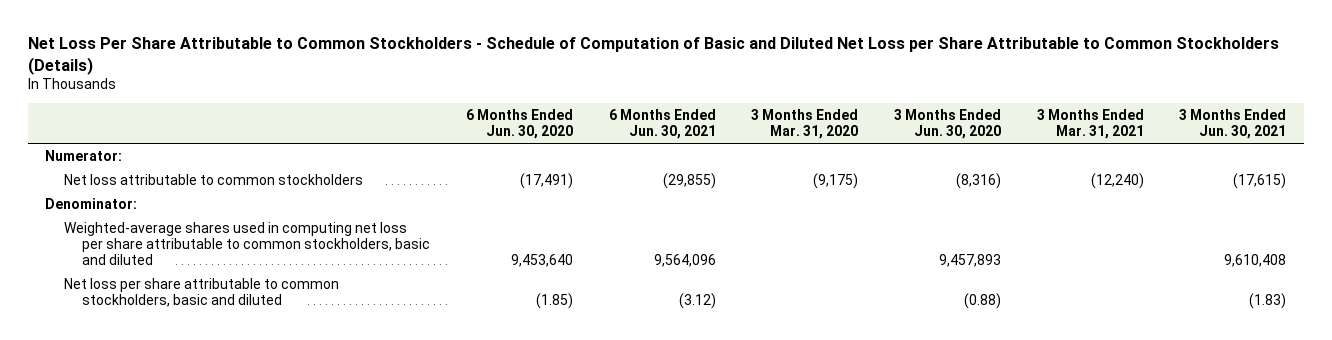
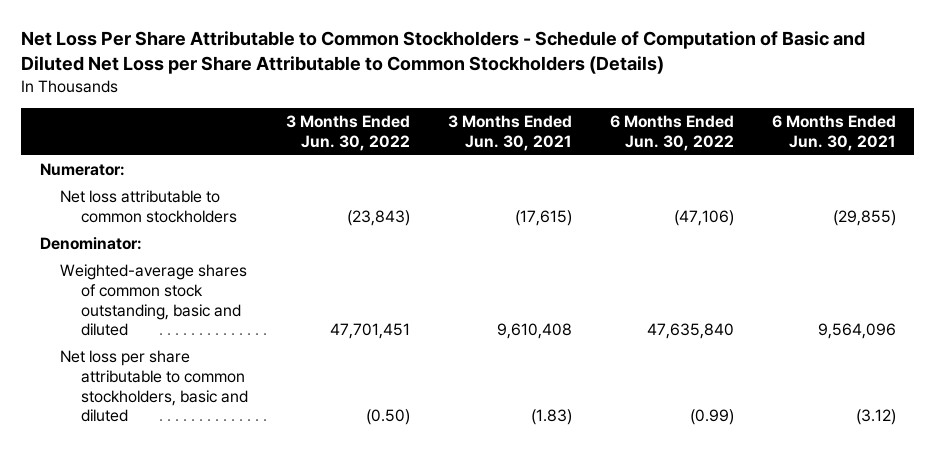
- | 6 Months Ended Jun. 30, 2020 | 6 Months Ended Jun. 30, 2021 | 3 Months Ended Mar. 31, 2020 | 3 Months Ended Jun. 30, 2020 | 3 Months Ended Mar. 31, 2021 | 3 Months Ended Jun. 30, 2021
+ | 3 Months Ended Jun. 30, 2022 | 3 Months Ended Jun. 30, 2021 | 6 Months Ended Jun. 30, 2022 | 6 Months Ended Jun. 30, 2021
- Weighted-average shares used in computing net loss per share attributable to common stockholders, basic and diluted | 9,453,640 | 9,564,096 | | 9,457,893 | | 9,610,408
+ Weighted-average shares of common stock outstanding, basic and diluted | 47,701,451 | 9,610,408 | 47,635,840 | 9,564,096

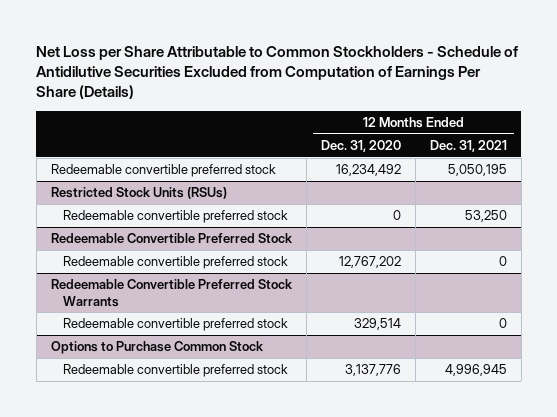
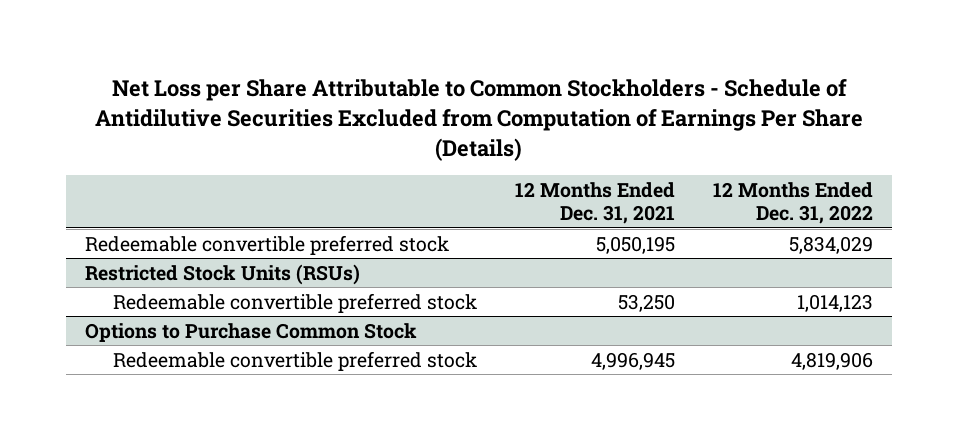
- | 12 Months Ended Dec. 31, 2020 | 12 Months Ended Dec. 31, 2021
+ | 12 Months Ended Dec. 31, 2021 | 12 Months Ended Dec. 31, 2022
- Redeemable Convertible Preferred Stock
- Redeemable convertible preferred stock | 12,767,202 | 0
- Redeemable Convertible Preferred Stock Warrants
- Redeemable convertible preferred stock | 329,514 | 0

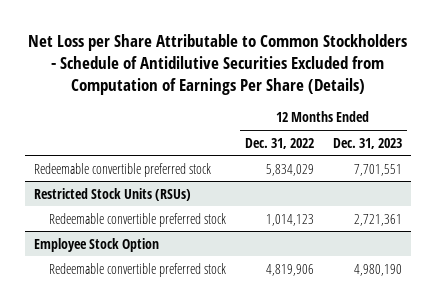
- | 12 Months Ended Dec. 31, 2021 | 12 Months Ended Dec. 31, 2022
+ | 12 Months Ended Dec. 31, 2022 | 12 Months Ended Dec. 31, 2023
- Options to Purchase Common Stock
+ Employee Stock Option

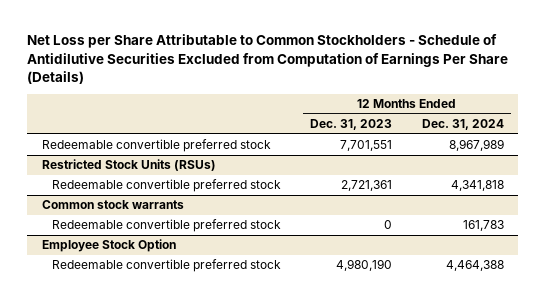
- | 12 Months Ended Dec. 31, 2022 | 12 Months Ended Dec. 31, 2023
+ | 12 Months Ended Dec. 31, 2023 | 12 Months Ended Dec. 31, 2024
+ Common stock warrants
+ Redeemable convertible preferred stock | 0 | 161,783

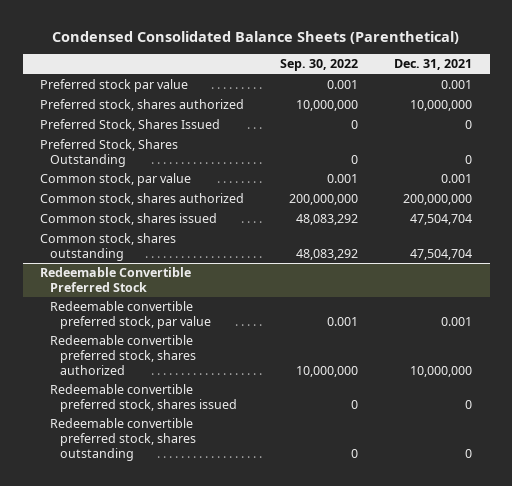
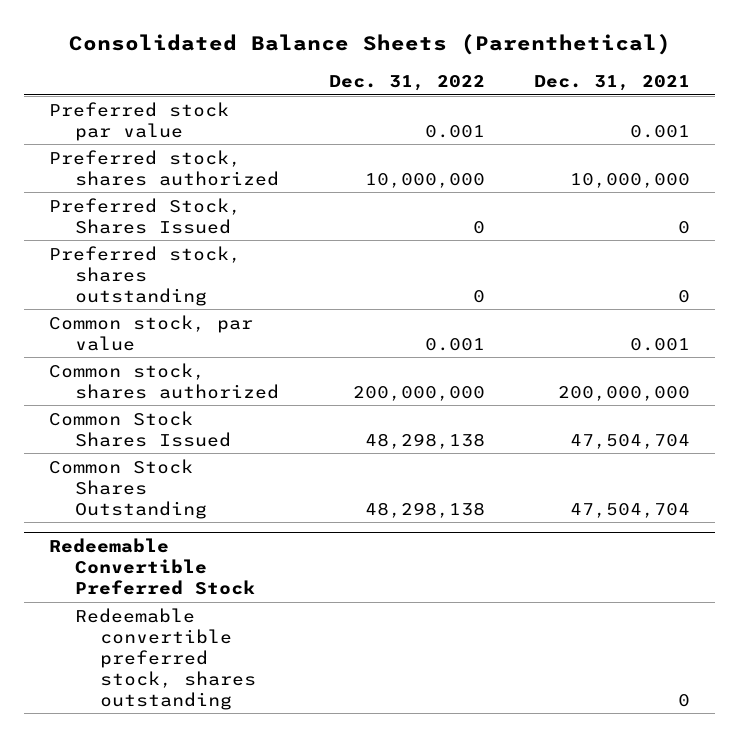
- Condensed Consolidated Balance Sheets (Parenthetical)
+ Consolidated Balance Sheets (Parenthetical)
- | Sep. 30, 2022 | Dec. 31, 2021
+ | Dec. 31, 2022 | Dec. 31, 2021
- Preferred Stock, Shares Outstanding | 0 | 0
+ Preferred stock, shares outstanding | 0 | 0
- Common stock, shares issued | 48,083,292 | 47,504,704
- Common stock, shares outstanding | 48,083,292 | 47,504,704
+ Common Stock Shares Issued | 48,298,138 | 47,504,704
+ Common Stock Shares Outstanding | 48,298,138 | 47,504,704
@ Redeemable Convertible Preferred Stock
- Redeemable convertible preferred stock, par value | 0.001 | 0.001
- Redeemable convertible preferred stock, shares authorized | 10,000,000 | 10,000,000
- Redeemable convertible preferred stock, shares issued | 0 | 0

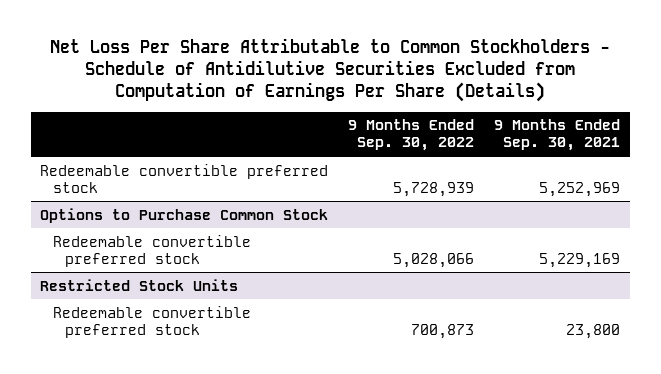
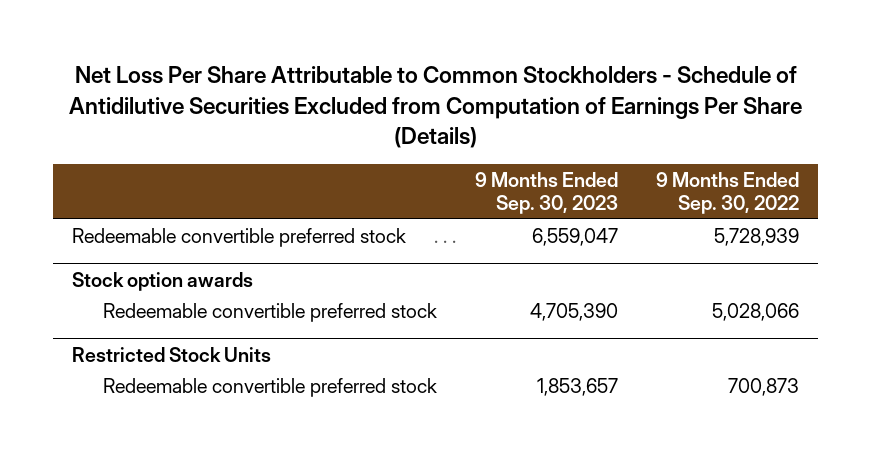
- | 9 Months Ended Sep. 30, 2022 | 9 Months Ended Sep. 30, 2021
+ | 9 Months Ended Sep. 30, 2023 | 9 Months Ended Sep. 30, 2022
- Options to Purchase Common Stock
+ Stock option awards

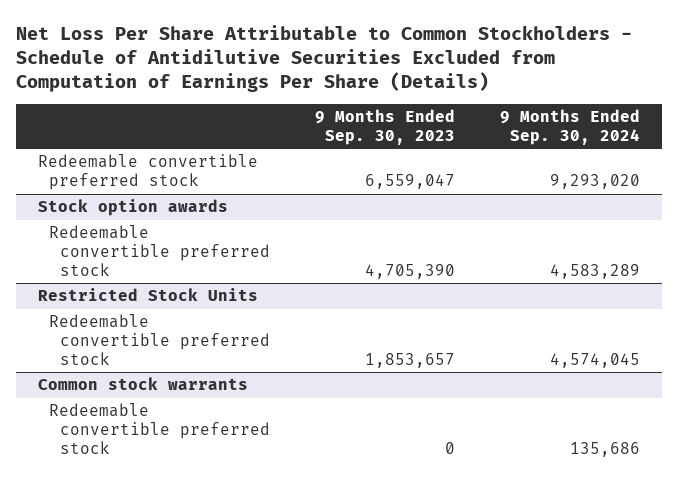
- | 9 Months Ended Sep. 30, 2023 | 9 Months Ended Sep. 30, 2022
+ | 9 Months Ended Sep. 30, 2023 | 9 Months Ended Sep. 30, 2024
+ Common stock warrants
+ Redeemable convertible preferred stock | 0 | 135,686

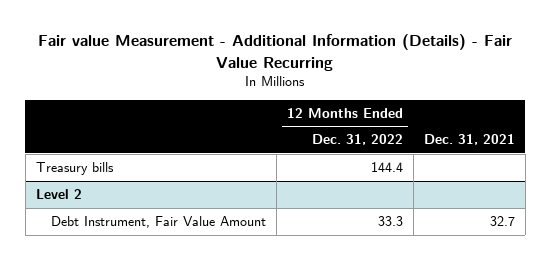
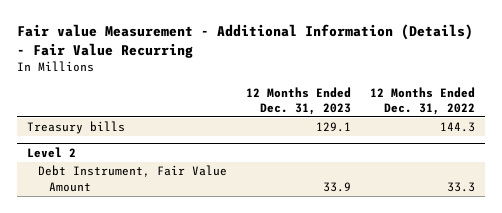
- | 12 Months Ended Dec. 31, 2022 | Dec. 31, 2021
+ | 12 Months Ended Dec. 31, 2023 | 12 Months Ended Dec. 31, 2022
- Treasury bills | 144.4 |
+ Treasury bills | 129.1 | 144.3

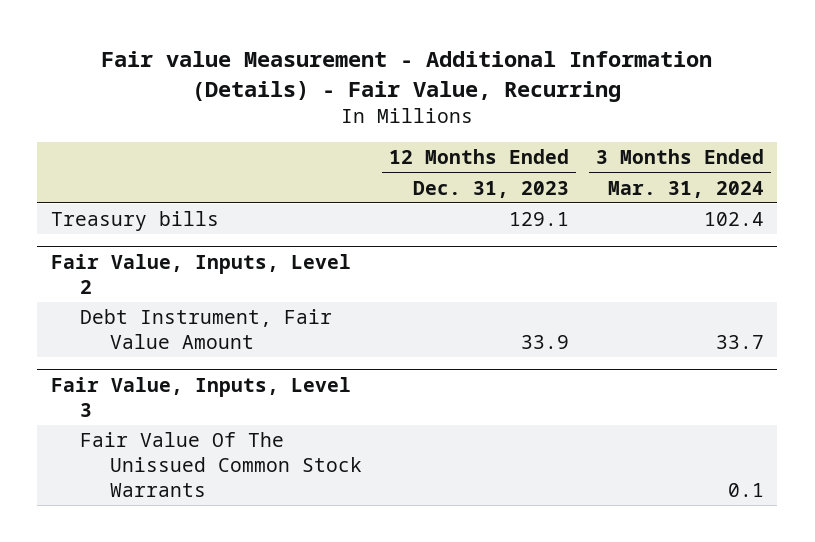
- Fair value Measurement - Additional Information (Details) - Fair Value Recurring
+ Fair value Measurement - Additional Information (Details) - Fair Value, Recurring
- | 12 Months Ended Dec. 31, 2023 | 12 Months Ended Dec. 31, 2022
+ | 12 Months Ended Dec. 31, 2023 | 3 Months Ended Mar. 31, 2024
- Level 2
+ Fair Value, Inputs, Level 2
+ Fair Value, Inputs, Level 3
+ Fair Value Of The Unissued Common Stock Warrants | | 0.1

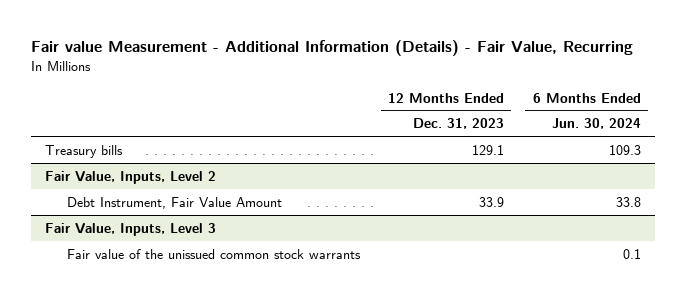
- | 12 Months Ended Dec. 31, 2023 | 3 Months Ended Mar. 31, 2024
+ | 12 Months Ended Dec. 31, 2023 | 6 Months Ended Jun. 30, 2024
@ Fair Value, Inputs, Level 3
- Fair Value Of The Unissued Common Stock Warrants | | 0.1
+ Fair value of the unissued common stock warrants | | 0.1

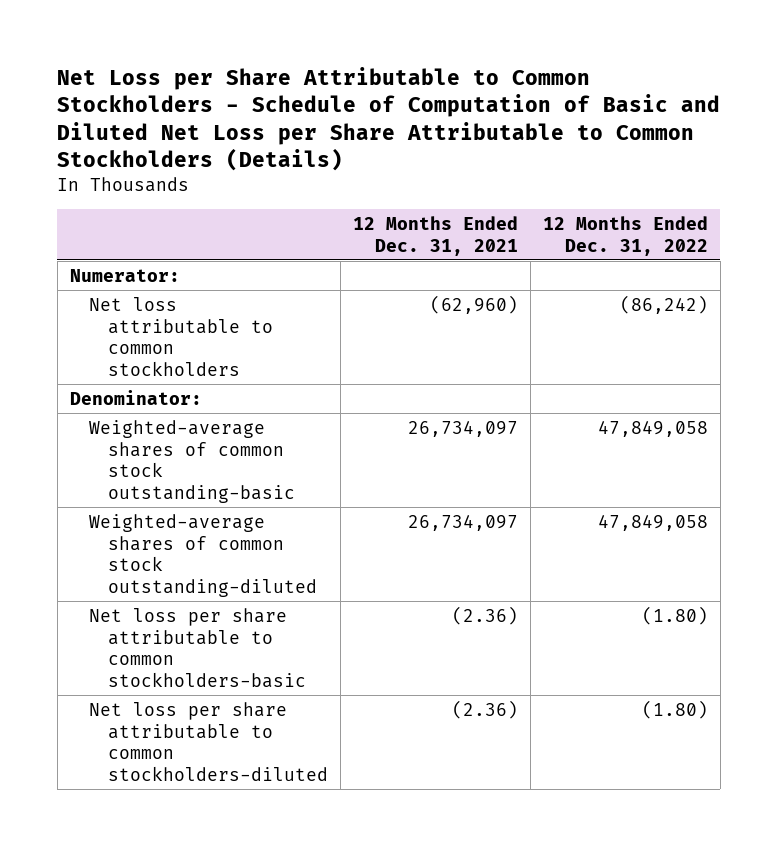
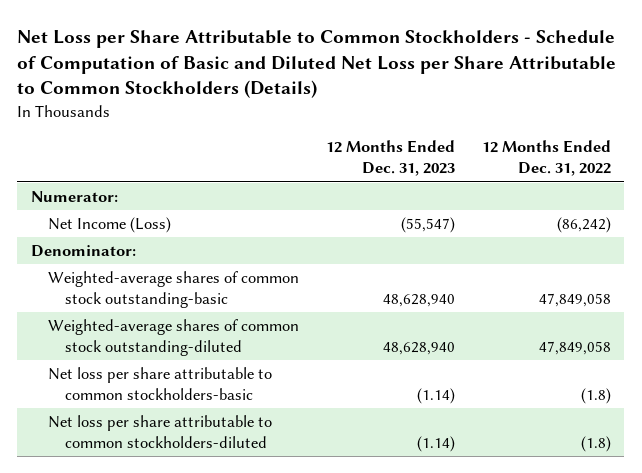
- | 12 Months Ended Dec. 31, 2021 | 12 Months Ended Dec. 31, 2022
+ | 12 Months Ended Dec. 31, 2023 | 12 Months Ended Dec. 31, 2022
- Net loss attributable to common stockholders | (62,960) | (86,242)
+ Net Income (Loss) | (55,547) | (86,242)
- Net loss per share attributable to common stockholders-basic | (2.36) | (1.80)
- Net loss per share attributable to common stockholders-diluted | (2.36) | (1.80)
+ Net loss per share attributable to common stockholders-basic | (1.14) | (1.8)
+ Net loss per share attributable to common stockholders-diluted | (1.14) | (1.8)

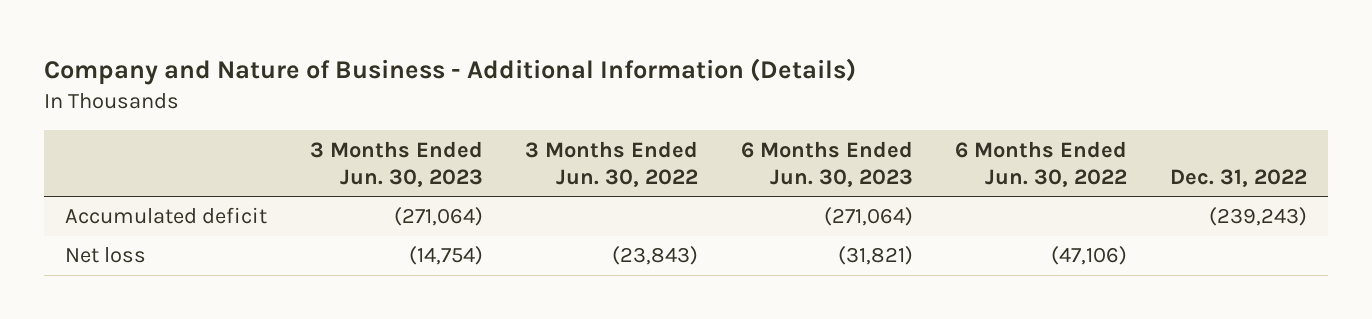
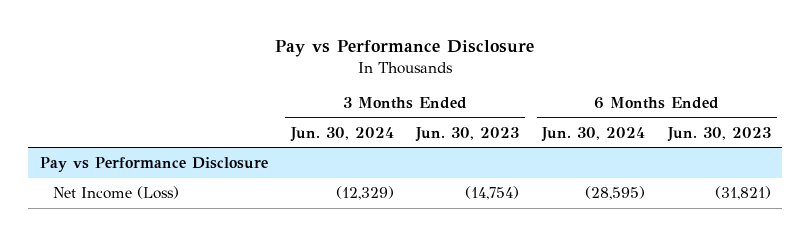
- Company and Nature of Business - Additional Information (Details)
+ Pay vs Performance Disclosure
- | 3 Months Ended Jun. 30, 2023 | 3 Months Ended Jun. 30, 2022 | 6 Months Ended Jun. 30, 2023 | 6 Months Ended Jun. 30, 2022 | Dec. 31, 2022
+ | 3 Months Ended Jun. 30, 2024 | 3 Months Ended Jun. 30, 2023 | 6 Months Ended Jun. 30, 2024 | 6 Months Ended Jun. 30, 2023
- Accumulated deficit | (271,064) | | (271,064) | | (239,243)
- Net loss | (14,754) | (23,843) | (31,821) | (47,106) |
+ Pay vs Performance Disclosure
+ Net Income (Loss) | (12,329) | (14,754) | (28,595) | (31,821)

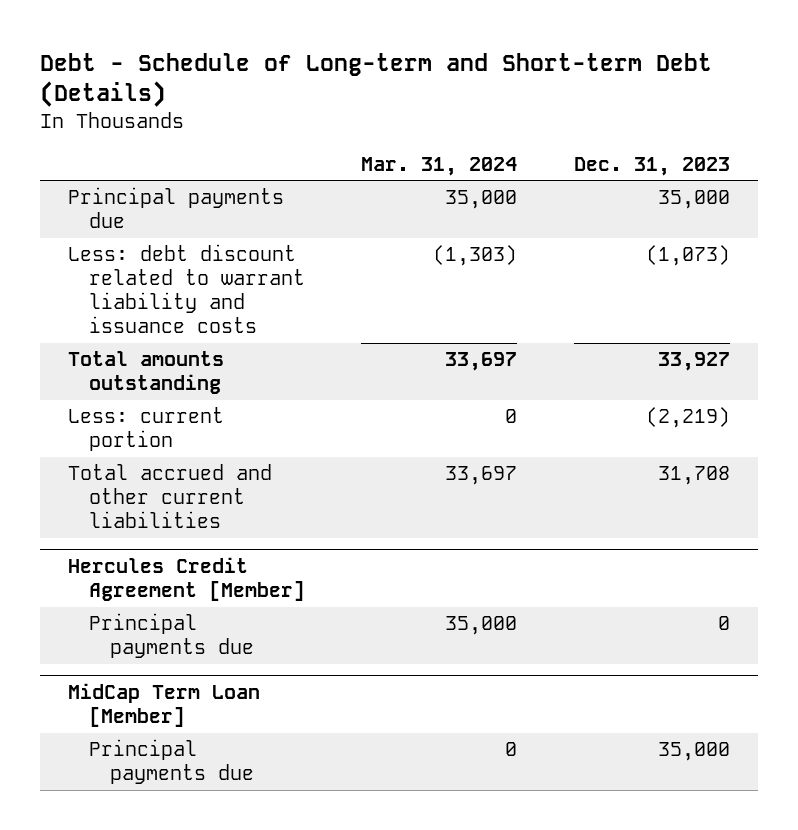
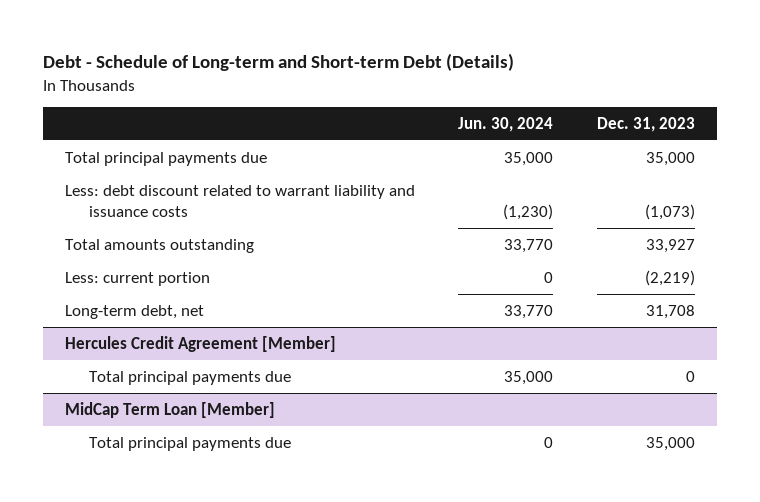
- | Mar. 31, 2024 | Dec. 31, 2023
+ | Jun. 30, 2024 | Dec. 31, 2023
- Principal payments due | 35,000 | 35,000
+ Total principal payments due | 35,000 | 35,000
- Total accrued and other current liabilities | 33,697 | 31,708
+ Long-term debt, net | 33,770 | 31,708
@ Hercules Credit Agreement [Member]
- Principal payments due | 35,000 | 0
+ Total principal payments due | 35,000 | 0
@ MidCap Term Loan [Member]
- Principal payments due | 0 | 35,000
+ Total principal payments due | 0 | 35,000

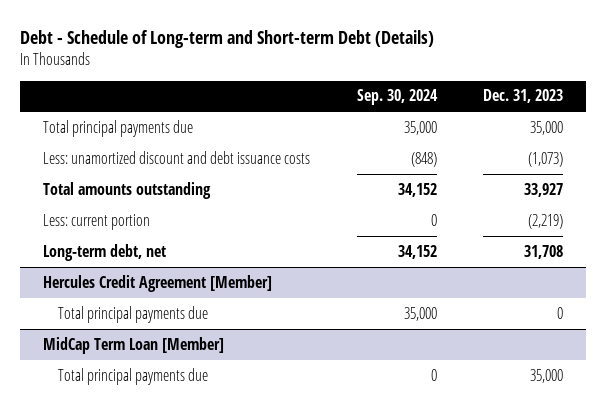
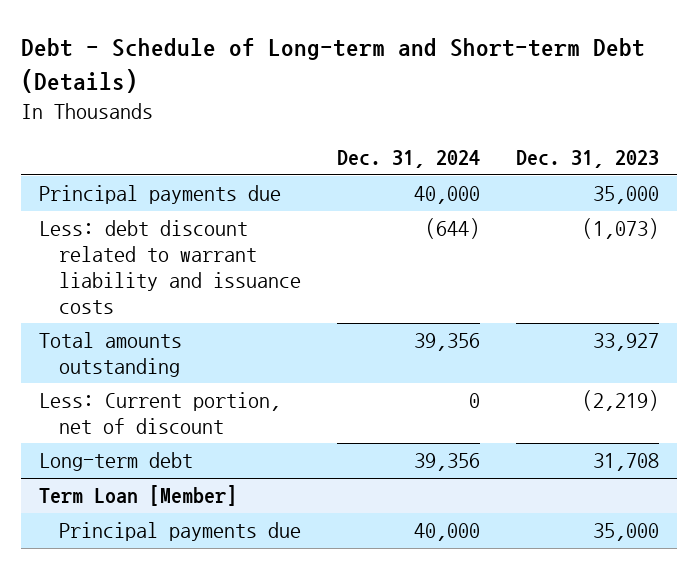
- | Sep. 30, 2024 | Dec. 31, 2023
+ | Dec. 31, 2024 | Dec. 31, 2023
- Total principal payments due | 35,000 | 35,000
- Less: unamortized discount and debt issuance costs | (848) | (1,073)
+ Principal payments due | 40,000 | 35,000
+ Less: debt discount related to warrant liability and issuance costs | (644) | (1,073)
- Less: current portion | 0 | (2,219)
- Long-term debt, net | 34,152 | 31,708
- Hercules Credit Agreement [Member]
- Total principal payments due | 35,000 | 0
- MidCap Term Loan [Member]
- Total principal payments due | 0 | 35,000
+ Less: Current portion, net of discount | 0 | (2,219)
+ Long-term debt | 39,356 | 31,708
+ Term Loan [Member]
+ Principal payments due | 40,000 | 35,000

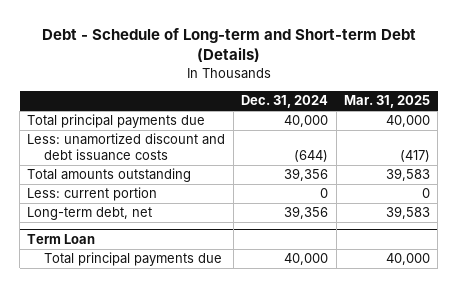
- | Dec. 31, 2024 | Dec. 31, 2023
+ | Dec. 31, 2024 | Mar. 31, 2025
- Principal payments due | 40,000 | 35,000
- Less: debt discount related to warrant liability and issuance costs | (644) | (1,073)
+ Total principal payments due | 40,000 | 40,000
+ Less: unamortized discount and debt issuance costs | (644) | (417)
- Less: Current portion, net of discount | 0 | (2,219)
- Long-term debt | 39,356 | 31,708
- Term Loan [Member]
- Principal payments due | 40,000 | 35,000
+ Less: current portion | 0 | 0
+ Long-term debt, net | 39,356 | 39,583
+ Term Loan
+ Total principal payments due | 40,000 | 40,000

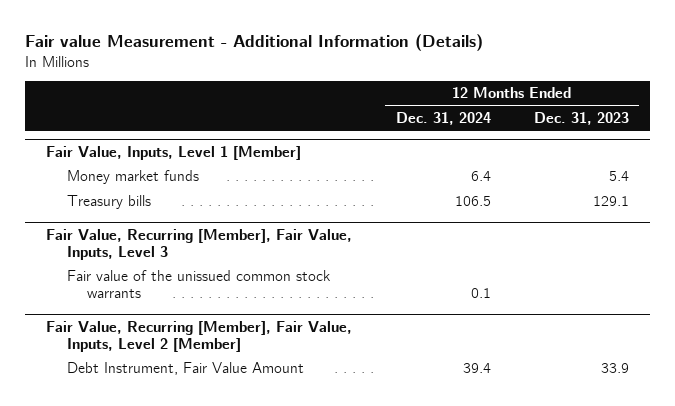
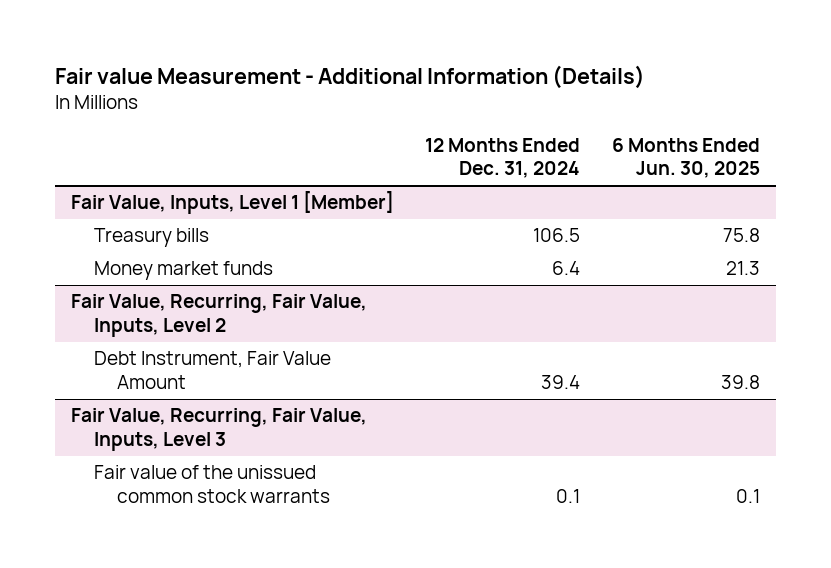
- | 12 Months Ended Dec. 31, 2024 | 12 Months Ended Dec. 31, 2023
+ | 12 Months Ended Dec. 31, 2024 | 6 Months Ended Jun. 30, 2025
- Fair Value, Recurring [Member], Fair Value, Inputs, Level 3
- Fair value of the unissued common stock warrants | 0.1 |
- Fair Value, Recurring [Member], Fair Value, Inputs, Level 2 [Member]
@ Fair Value, Inputs, Level 1 [Member]
moved down: Money market funds | 6.4 | 21.3
+ Fair Value, Recurring, Fair Value, Inputs, Level 2
+ Fair Value, Recurring, Fair Value, Inputs, Level 3
+ Fair value of the unissued common stock warrants | 0.1 | 0.1

